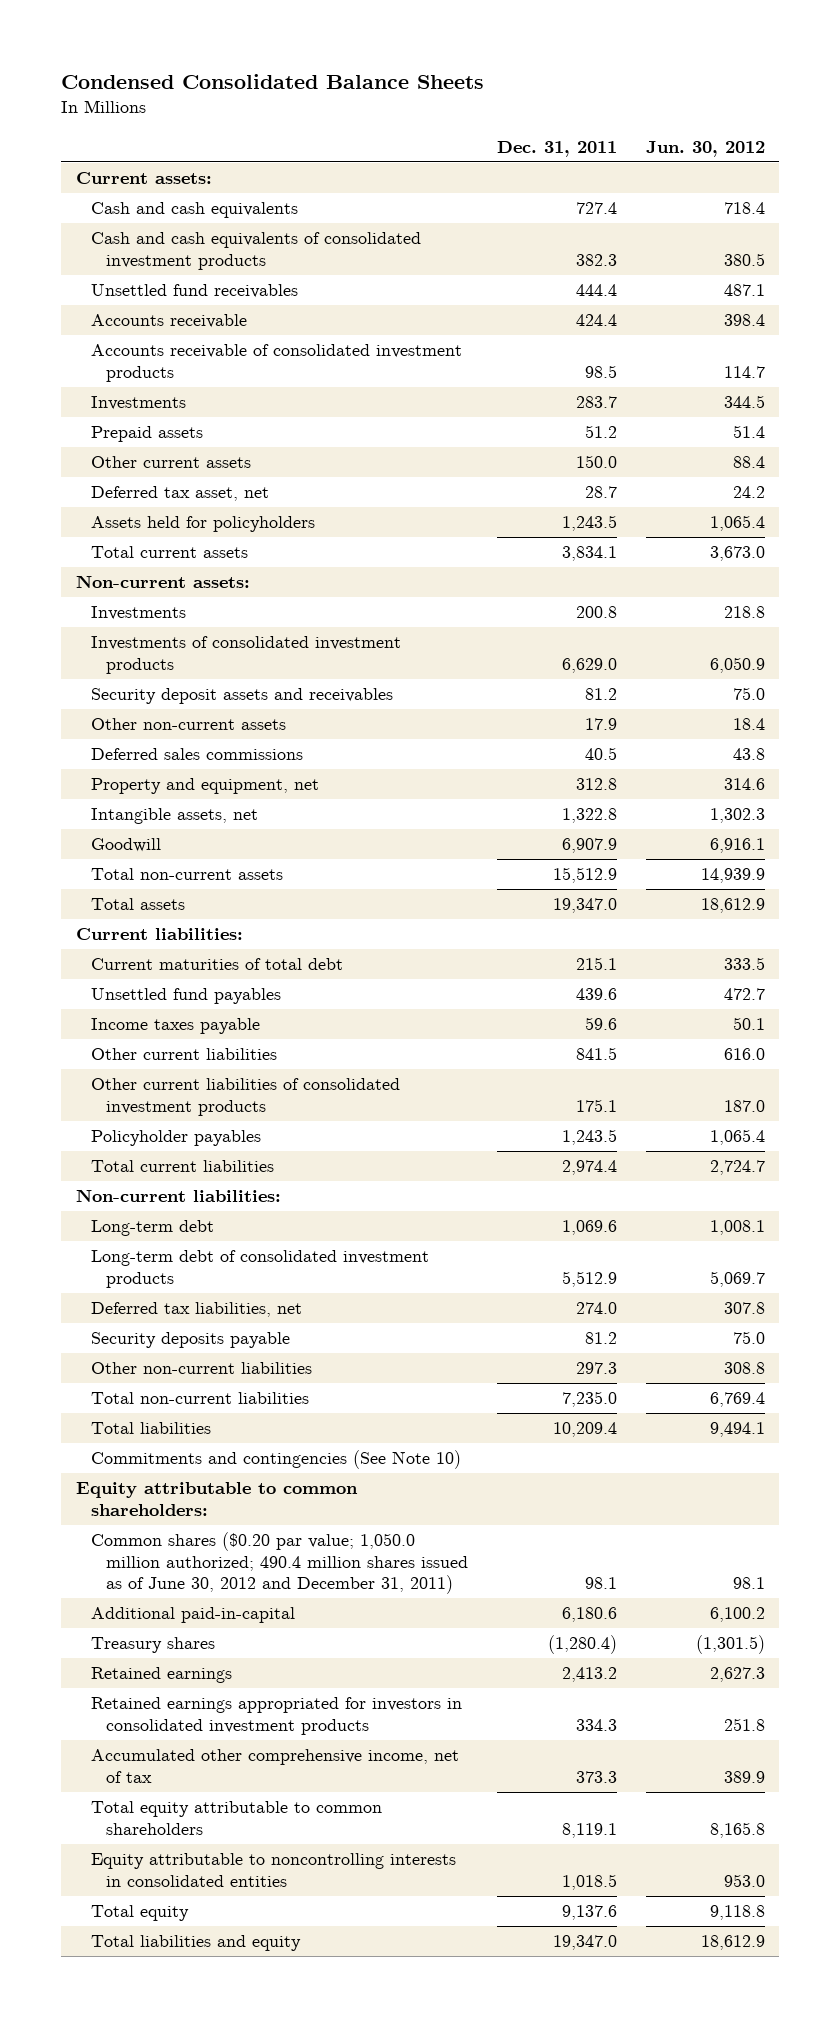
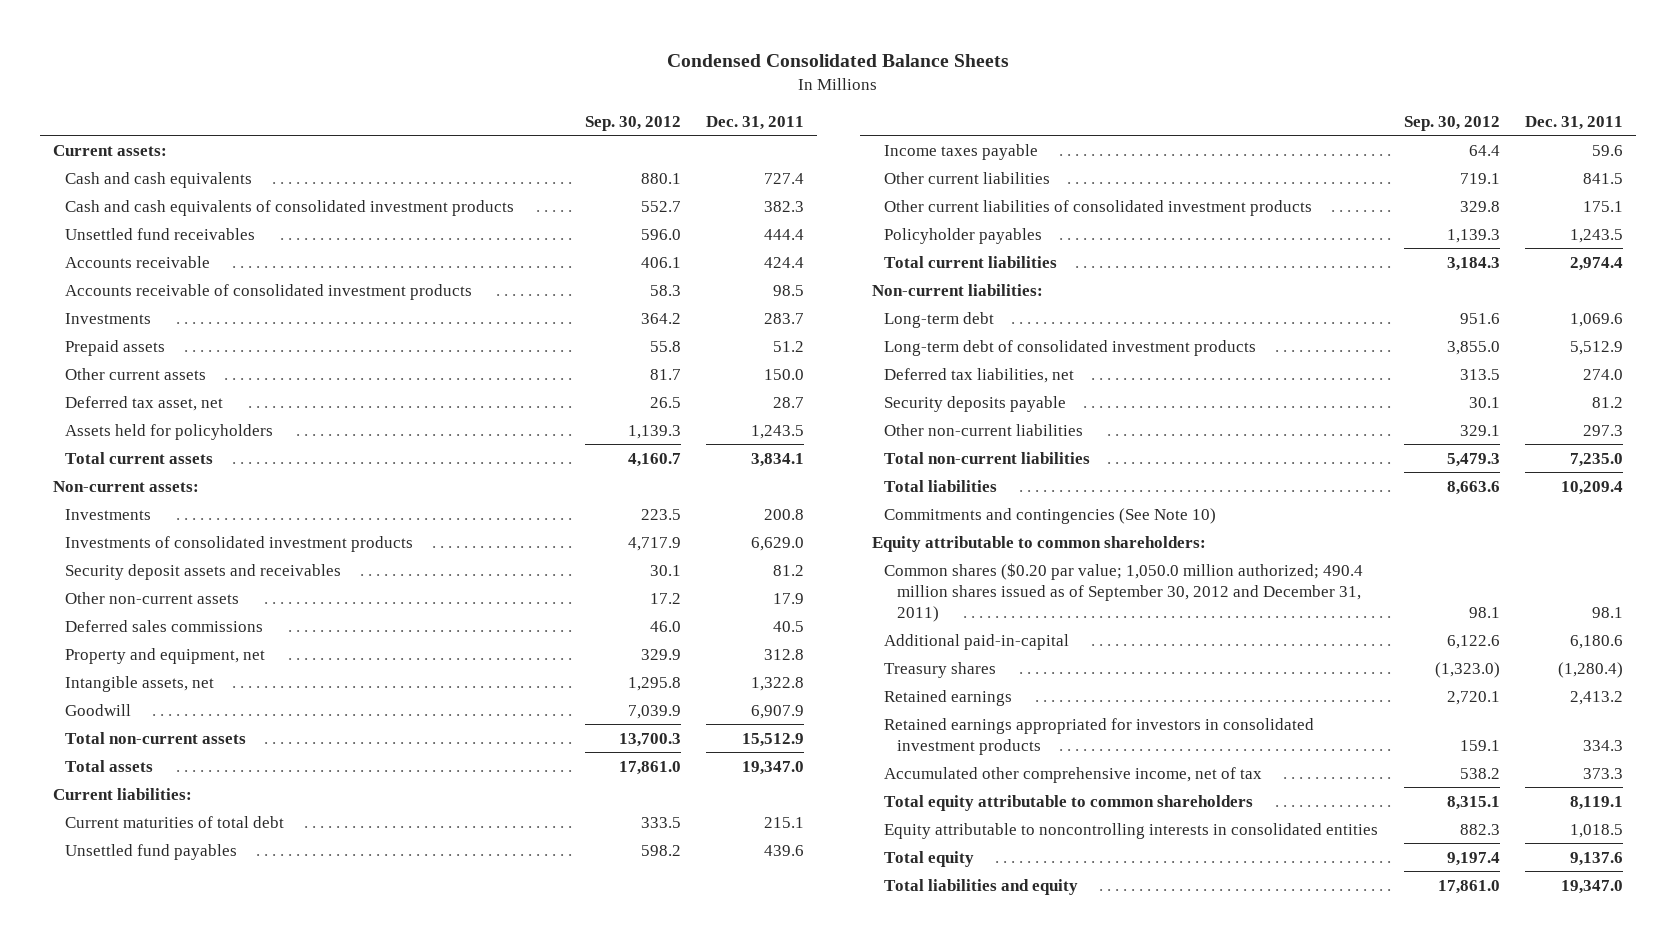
- | Dec. 31, 2011 | Jun. 30, 2012
+ | Sep. 30, 2012 | Dec. 31, 2011
- Common shares ($0.20 par value; 1,050.0 million authorized; 490.4 million shares issued as of June 30, 2012 and December 31, 2011) | 98.1 | 98.1
+ Common shares ($0.20 par value; 1,050.0 million authorized; 490.4 million shares issued as of September 30, 2012 and December 31, 2011) | 98.1 | 98.1

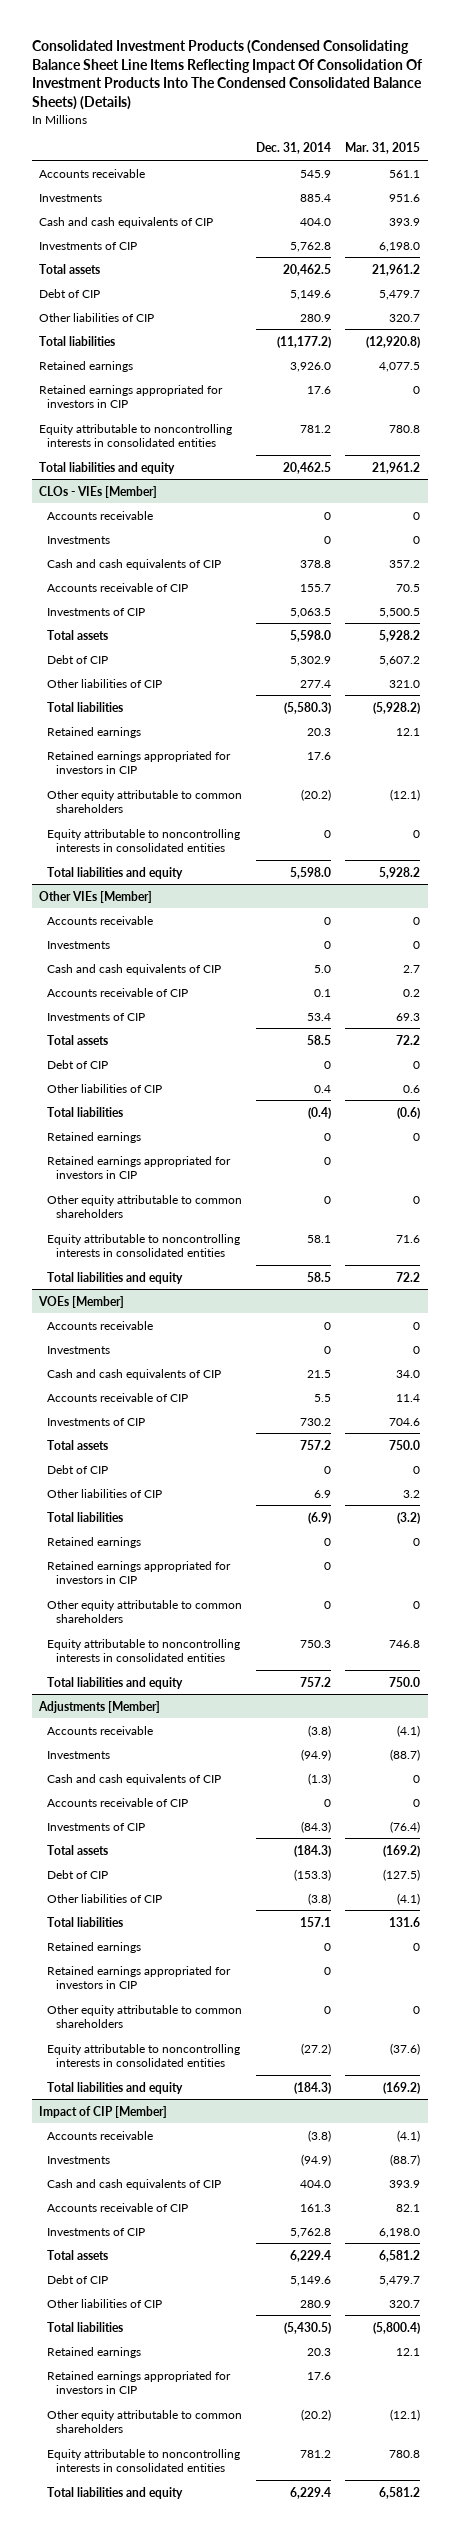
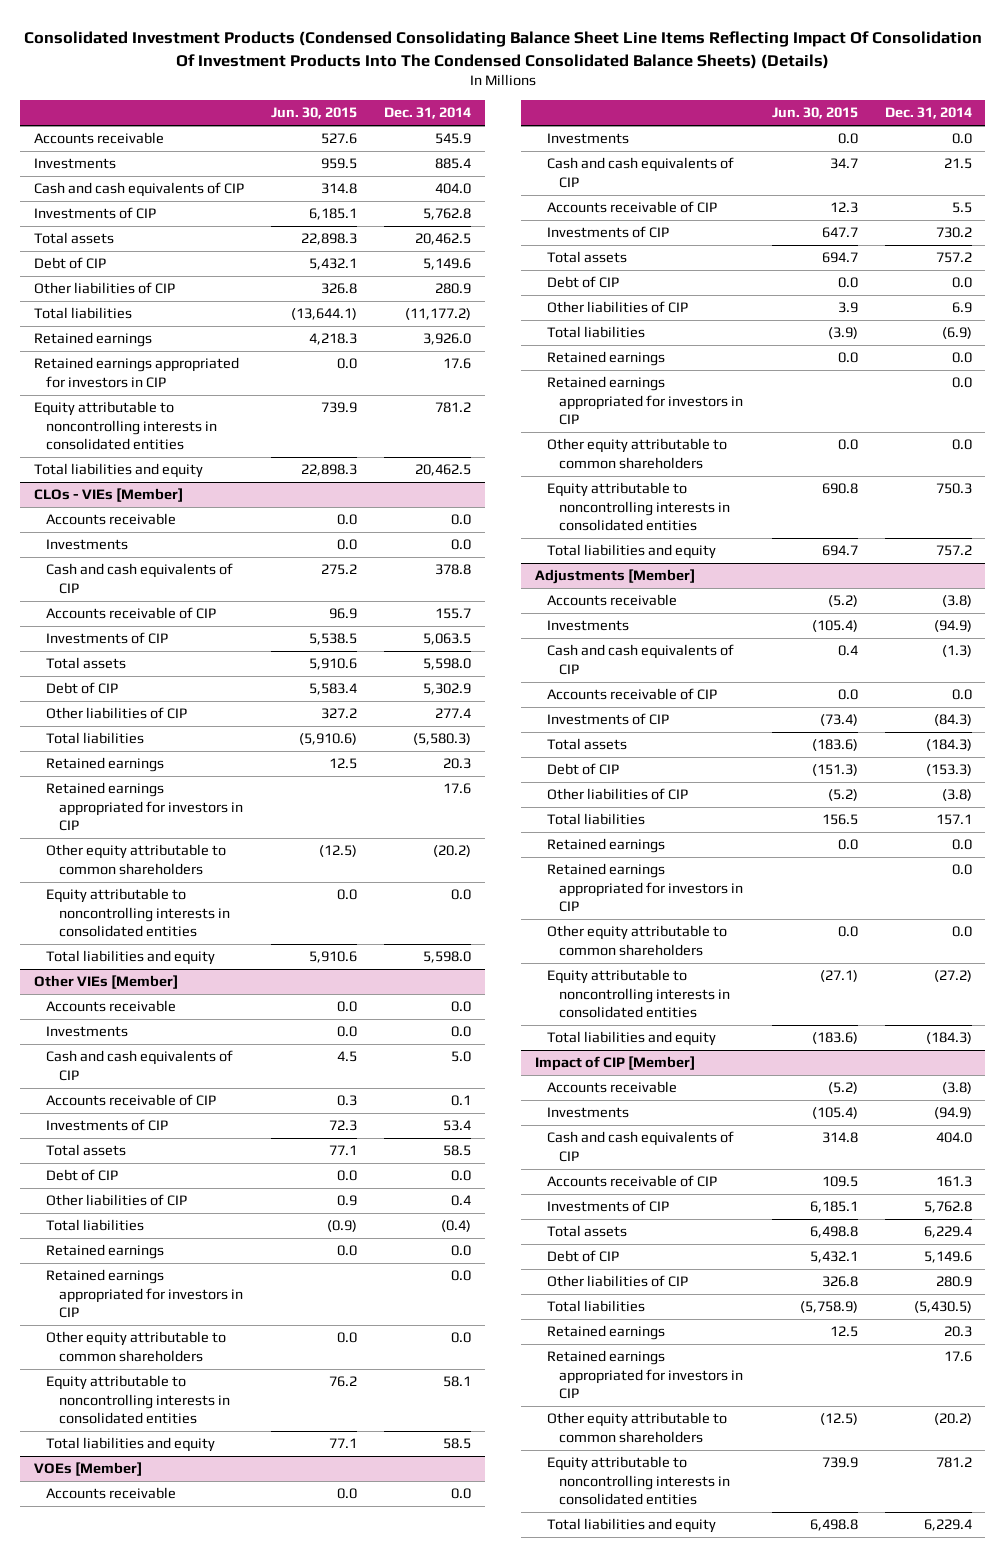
- | Dec. 31, 2014 | Mar. 31, 2015
+ | Jun. 30, 2015 | Dec. 31, 2014
@ CLOs - VIEs [Member]
- Accounts receivable | 0 | 0
- Investments | 0 | 0
+ Accounts receivable | 0.0 | 0.0
+ Investments | 0.0 | 0.0
- Equity attributable to noncontrolling interests in consolidated entities | 0 | 0
+ Equity attributable to noncontrolling interests in consolidated entities | 0.0 | 0.0
@ Other VIEs [Member]
- Accounts receivable | 0 | 0
- Investments | 0 | 0
+ Accounts receivable | 0.0 | 0.0
+ Investments | 0.0 | 0.0
- Debt of CIP | 0 | 0
+ Debt of CIP | 0.0 | 0.0
- Retained earnings | 0 | 0
- Retained earnings appropriated for investors in CIP | 0 |
- Other equity attributable to common shareholders | 0 | 0
+ Retained earnings | 0.0 | 0.0
+ Retained earnings appropriated for investors in CIP | | 0.0
+ Other equity attributable to common shareholders | 0.0 | 0.0
@ VOEs [Member]
- Accounts receivable | 0 | 0
- Investments | 0 | 0
+ Accounts receivable | 0.0 | 0.0
+ Investments | 0.0 | 0.0
- Debt of CIP | 0 | 0
+ Debt of CIP | 0.0 | 0.0
- Retained earnings | 0 | 0
- Retained earnings appropriated for investors in CIP | 0 |
- Other equity attributable to common shareholders | 0 | 0
+ Retained earnings | 0.0 | 0.0
+ Retained earnings appropriated for investors in CIP | | 0.0
+ Other equity attributable to common shareholders | 0.0 | 0.0
@ Adjustments [Member]
- Accounts receivable of CIP | 0 | 0
+ Accounts receivable of CIP | 0.0 | 0.0
- Retained earnings | 0 | 0
- Retained earnings appropriated for investors in CIP | 0 |
- Other equity attributable to common shareholders | 0 | 0
+ Retained earnings | 0.0 | 0.0
+ Retained earnings appropriated for investors in CIP | | 0.0
+ Other equity attributable to common shareholders | 0.0 | 0.0

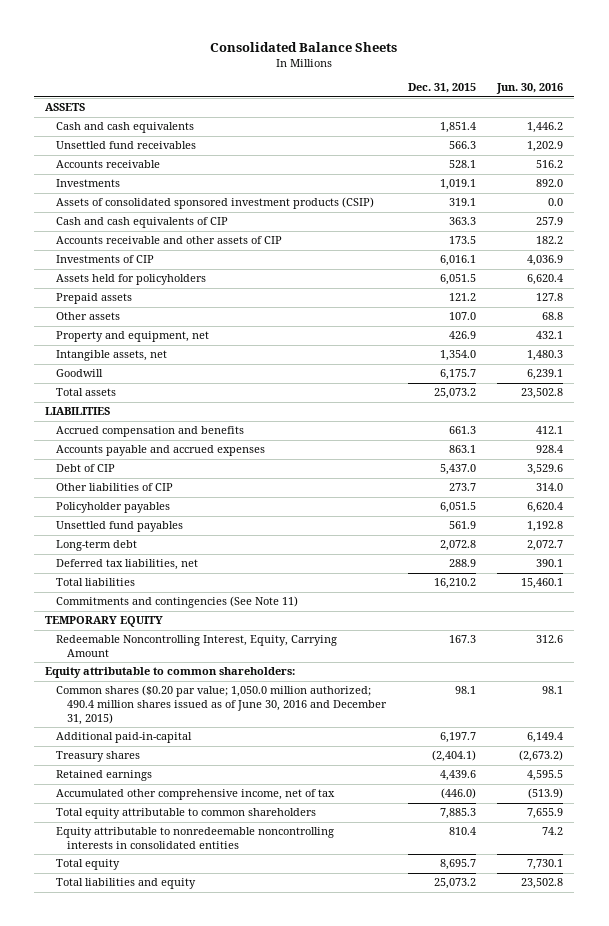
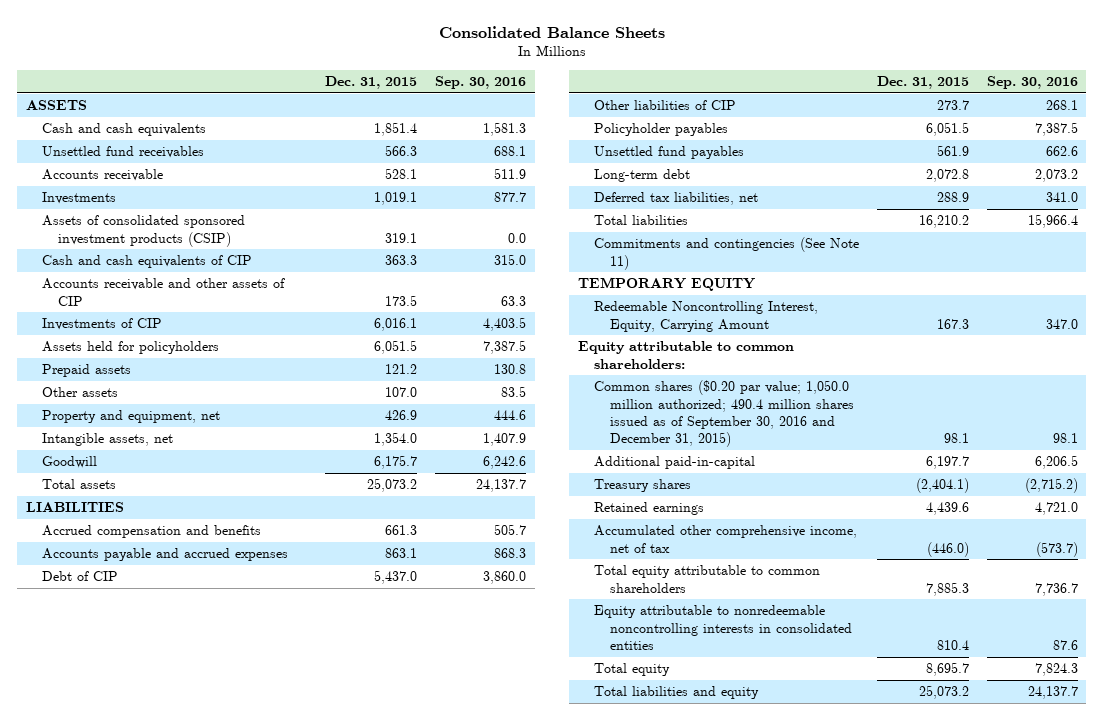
- | Dec. 31, 2015 | Jun. 30, 2016
+ | Dec. 31, 2015 | Sep. 30, 2016
- Common shares ($0.20 par value; 1,050.0 million authorized; 490.4 million shares issued as of June 30, 2016 and December 31, 2015) | 98.1 | 98.1
+ Common shares ($0.20 par value; 1,050.0 million authorized; 490.4 million shares issued as of September 30, 2016 and December 31, 2015) | 98.1 | 98.1

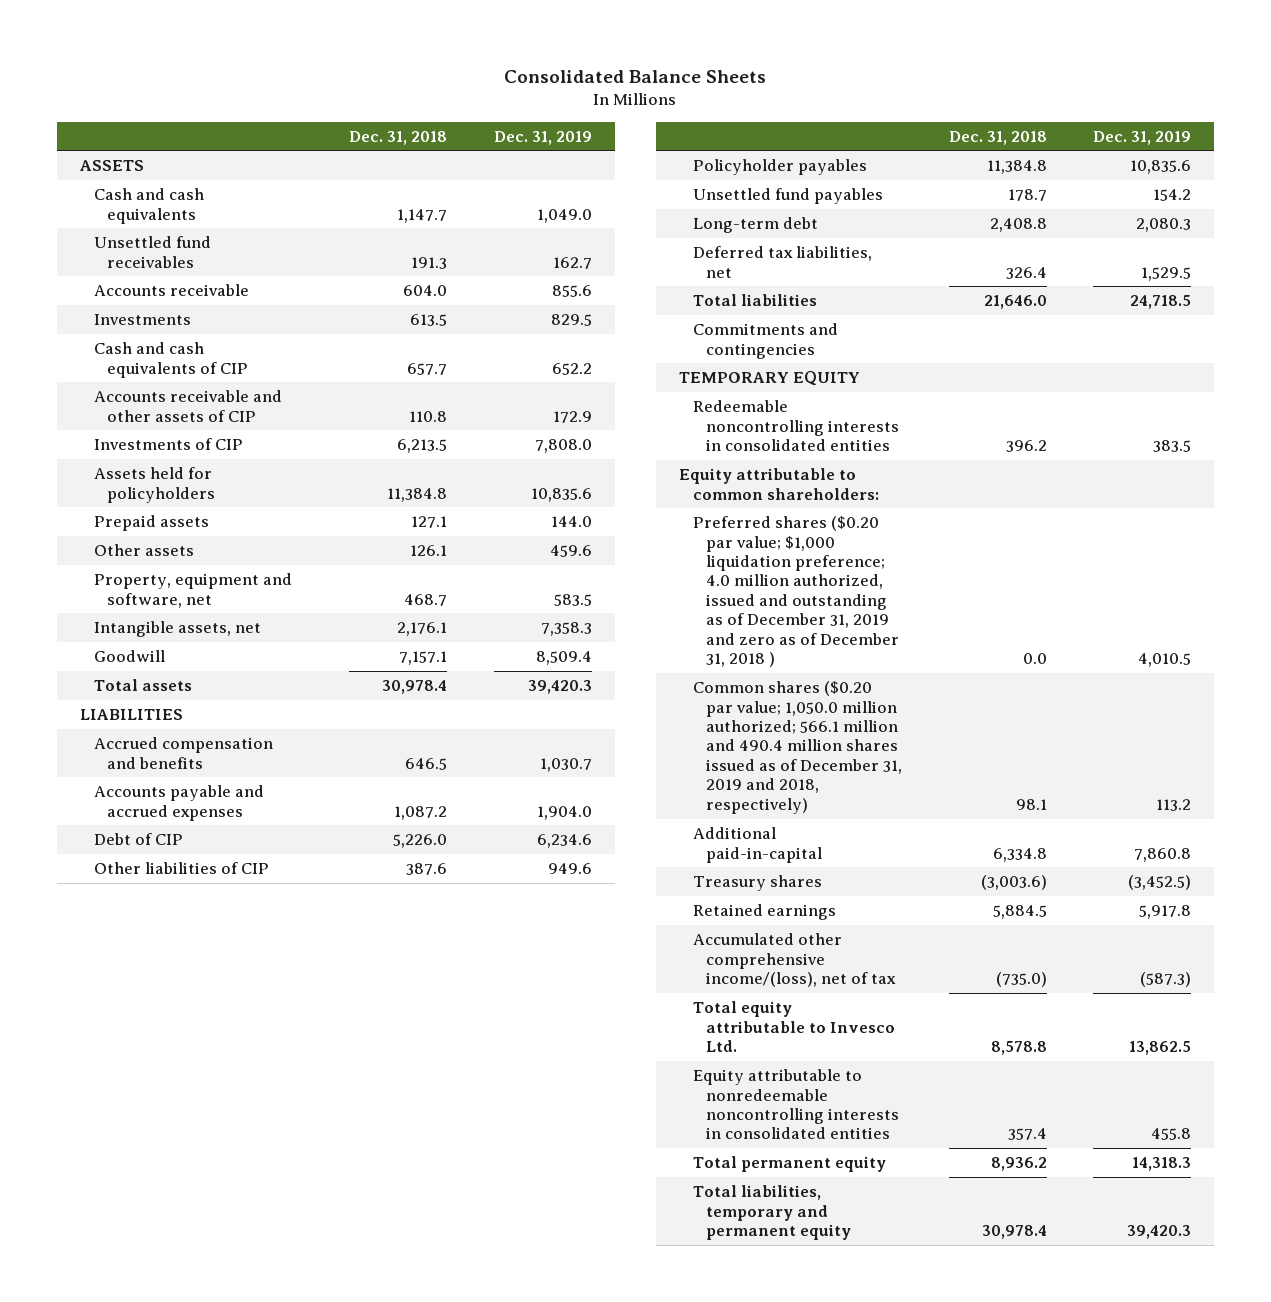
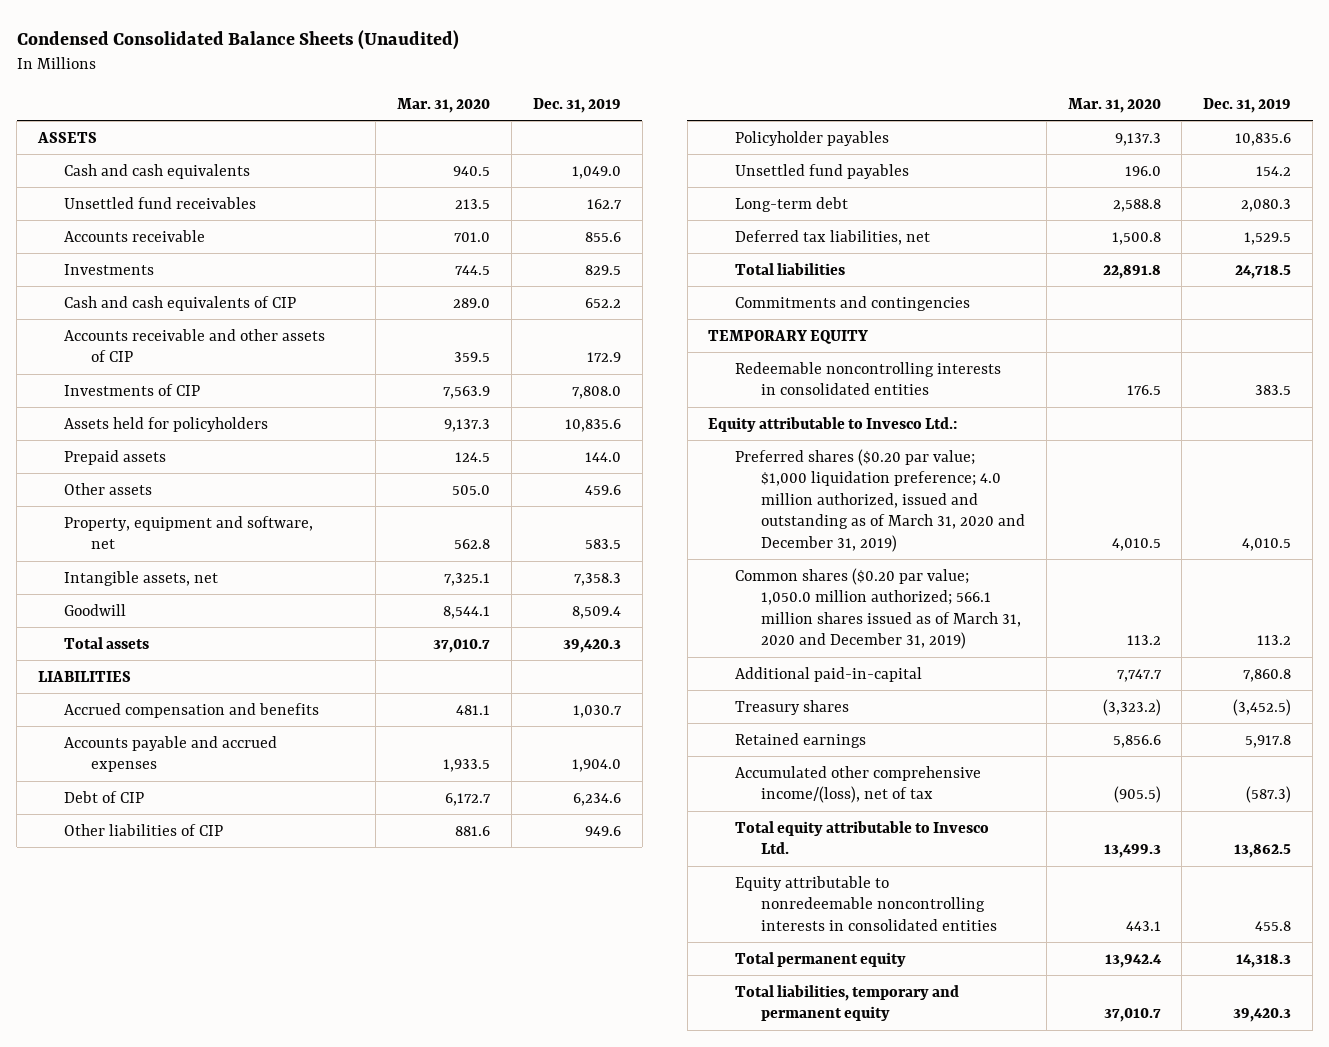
- Consolidated Balance Sheets
+ Condensed Consolidated Balance Sheets (Unaudited)
- | Dec. 31, 2018 | Dec. 31, 2019
+ | Mar. 31, 2020 | Dec. 31, 2019
- Equity attributable to common shareholders:
- Preferred shares ($0.20 par value; $1,000 liquidation preference; 4.0 million authorized, issued and outstanding as of December 31, 2019 and zero as of December 31, 2018 ) | 0.0 | 4,010.5
- Common shares ($0.20 par value; 1,050.0 million authorized; 566.1 million and 490.4 million shares issued as of December 31, 2019 and 2018, respectively) | 98.1 | 113.2
+ Equity attributable to Invesco Ltd.:
+ Preferred shares ($0.20 par value; $1,000 liquidation preference; 4.0 million authorized, issued and outstanding as of March 31, 2020 and December 31, 2019) | 4,010.5 | 4,010.5
+ Common shares ($0.20 par value; 1,050.0 million authorized; 566.1 million shares issued as of March 31, 2020 and December 31, 2019) | 113.2 | 113.2

